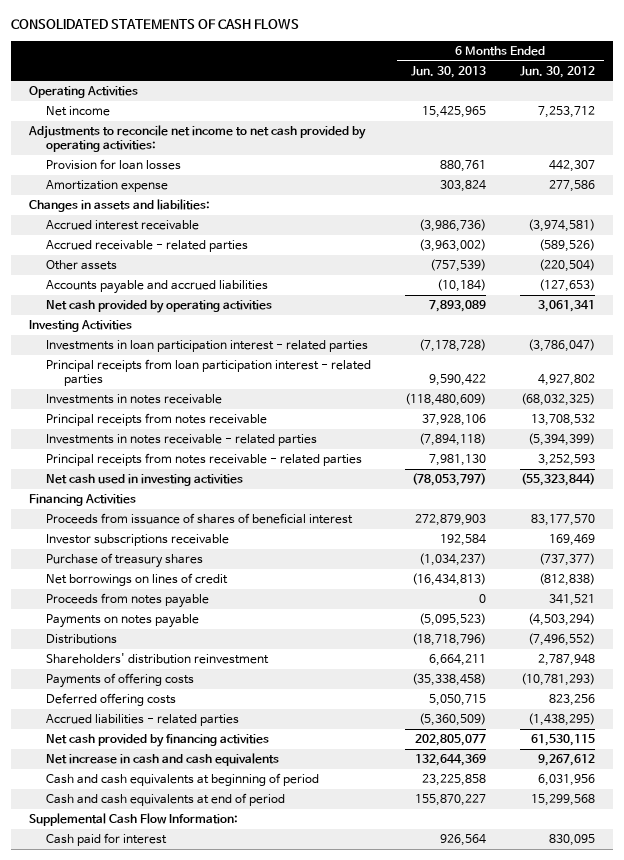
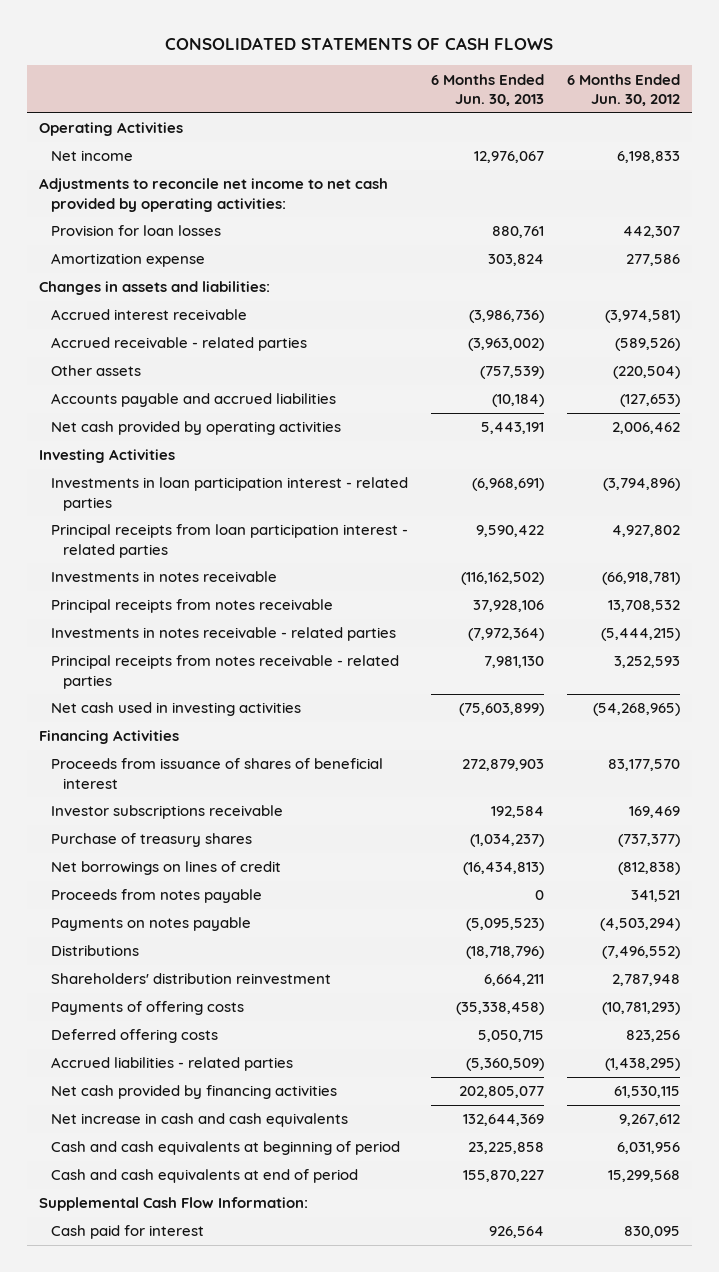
- Net income | 15,425,965 | 7,253,712
+ Net income | 12,976,067 | 6,198,833
- Net cash provided by operating activities | 7,893,089 | 3,061,341
+ Net cash provided by operating activities | 5,443,191 | 2,006,462
- Investments in loan participation interest - related parties | (7,178,728) | (3,786,047)
+ Investments in loan participation interest - related parties | (6,968,691) | (3,794,896)
- Investments in notes receivable | (118,480,609) | (68,032,325)
+ Investments in notes receivable | (116,162,502) | (66,918,781)
- Investments in notes receivable - related parties | (7,894,118) | (5,394,399)
+ Investments in notes receivable - related parties | (7,972,364) | (5,444,215)
- Net cash used in investing activities | (78,053,797) | (55,323,844)
+ Net cash used in investing activities | (75,603,899) | (54,268,965)

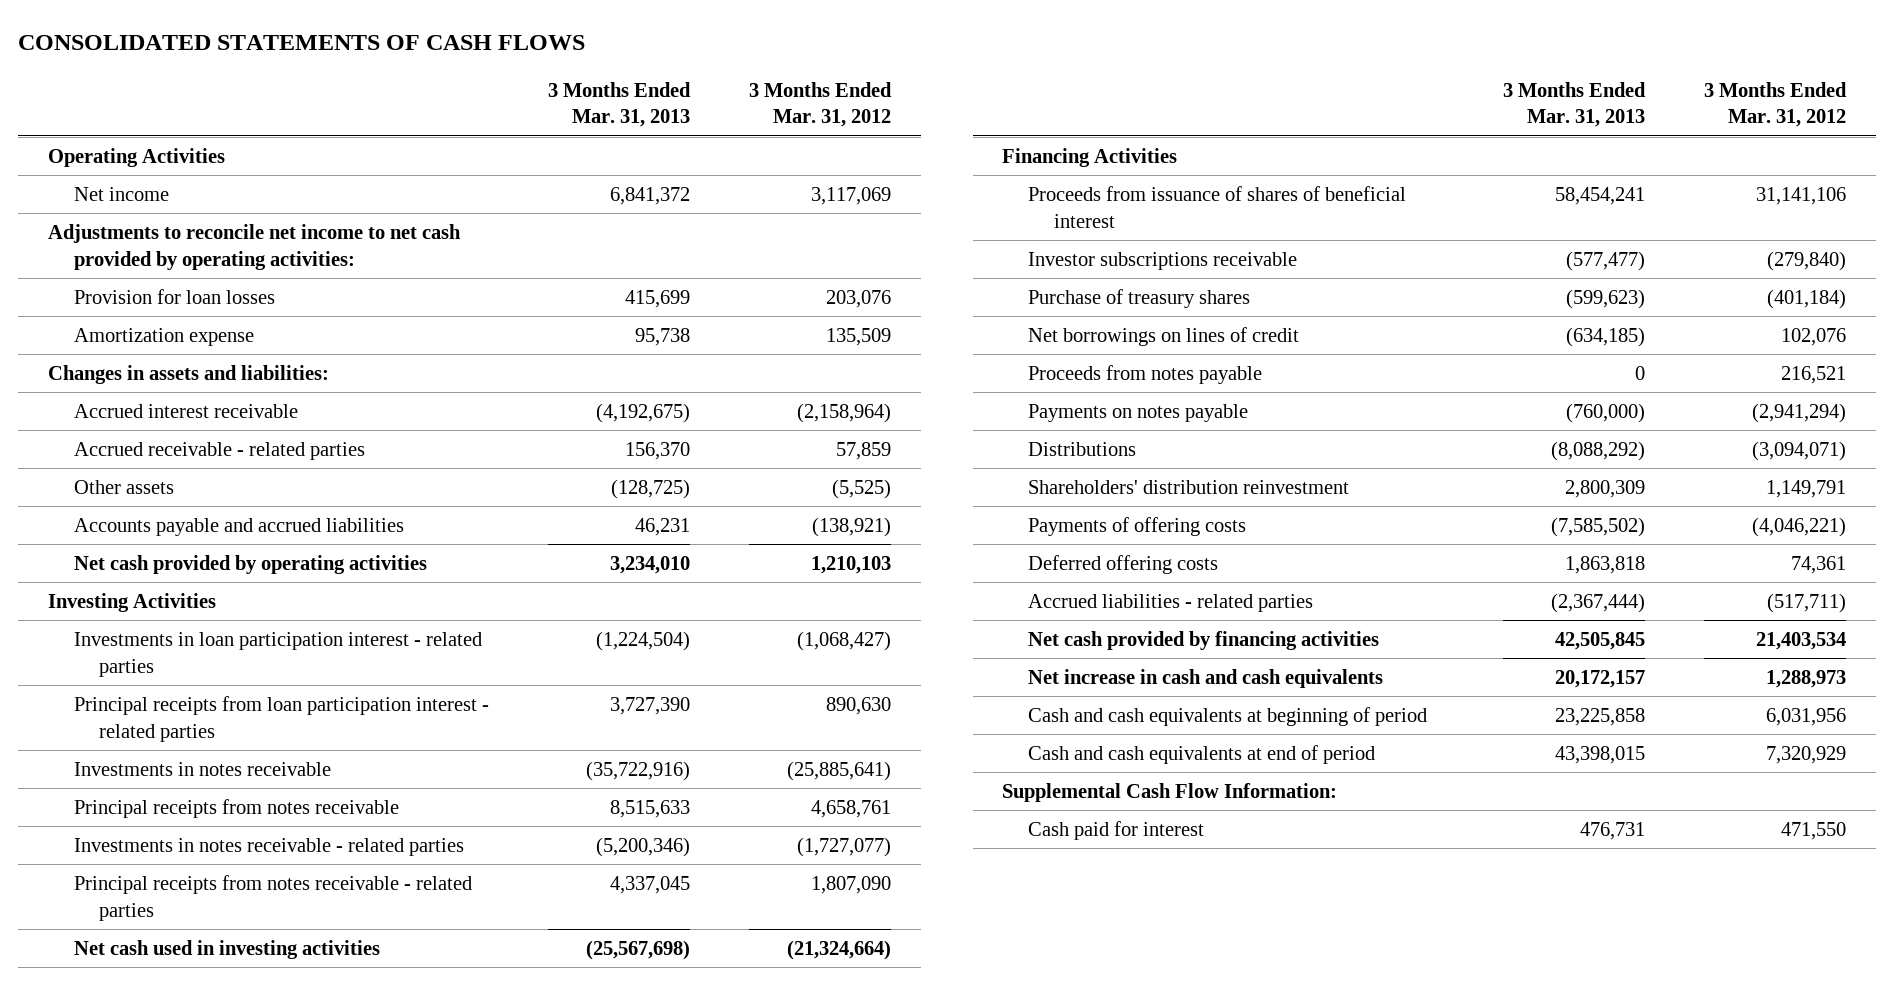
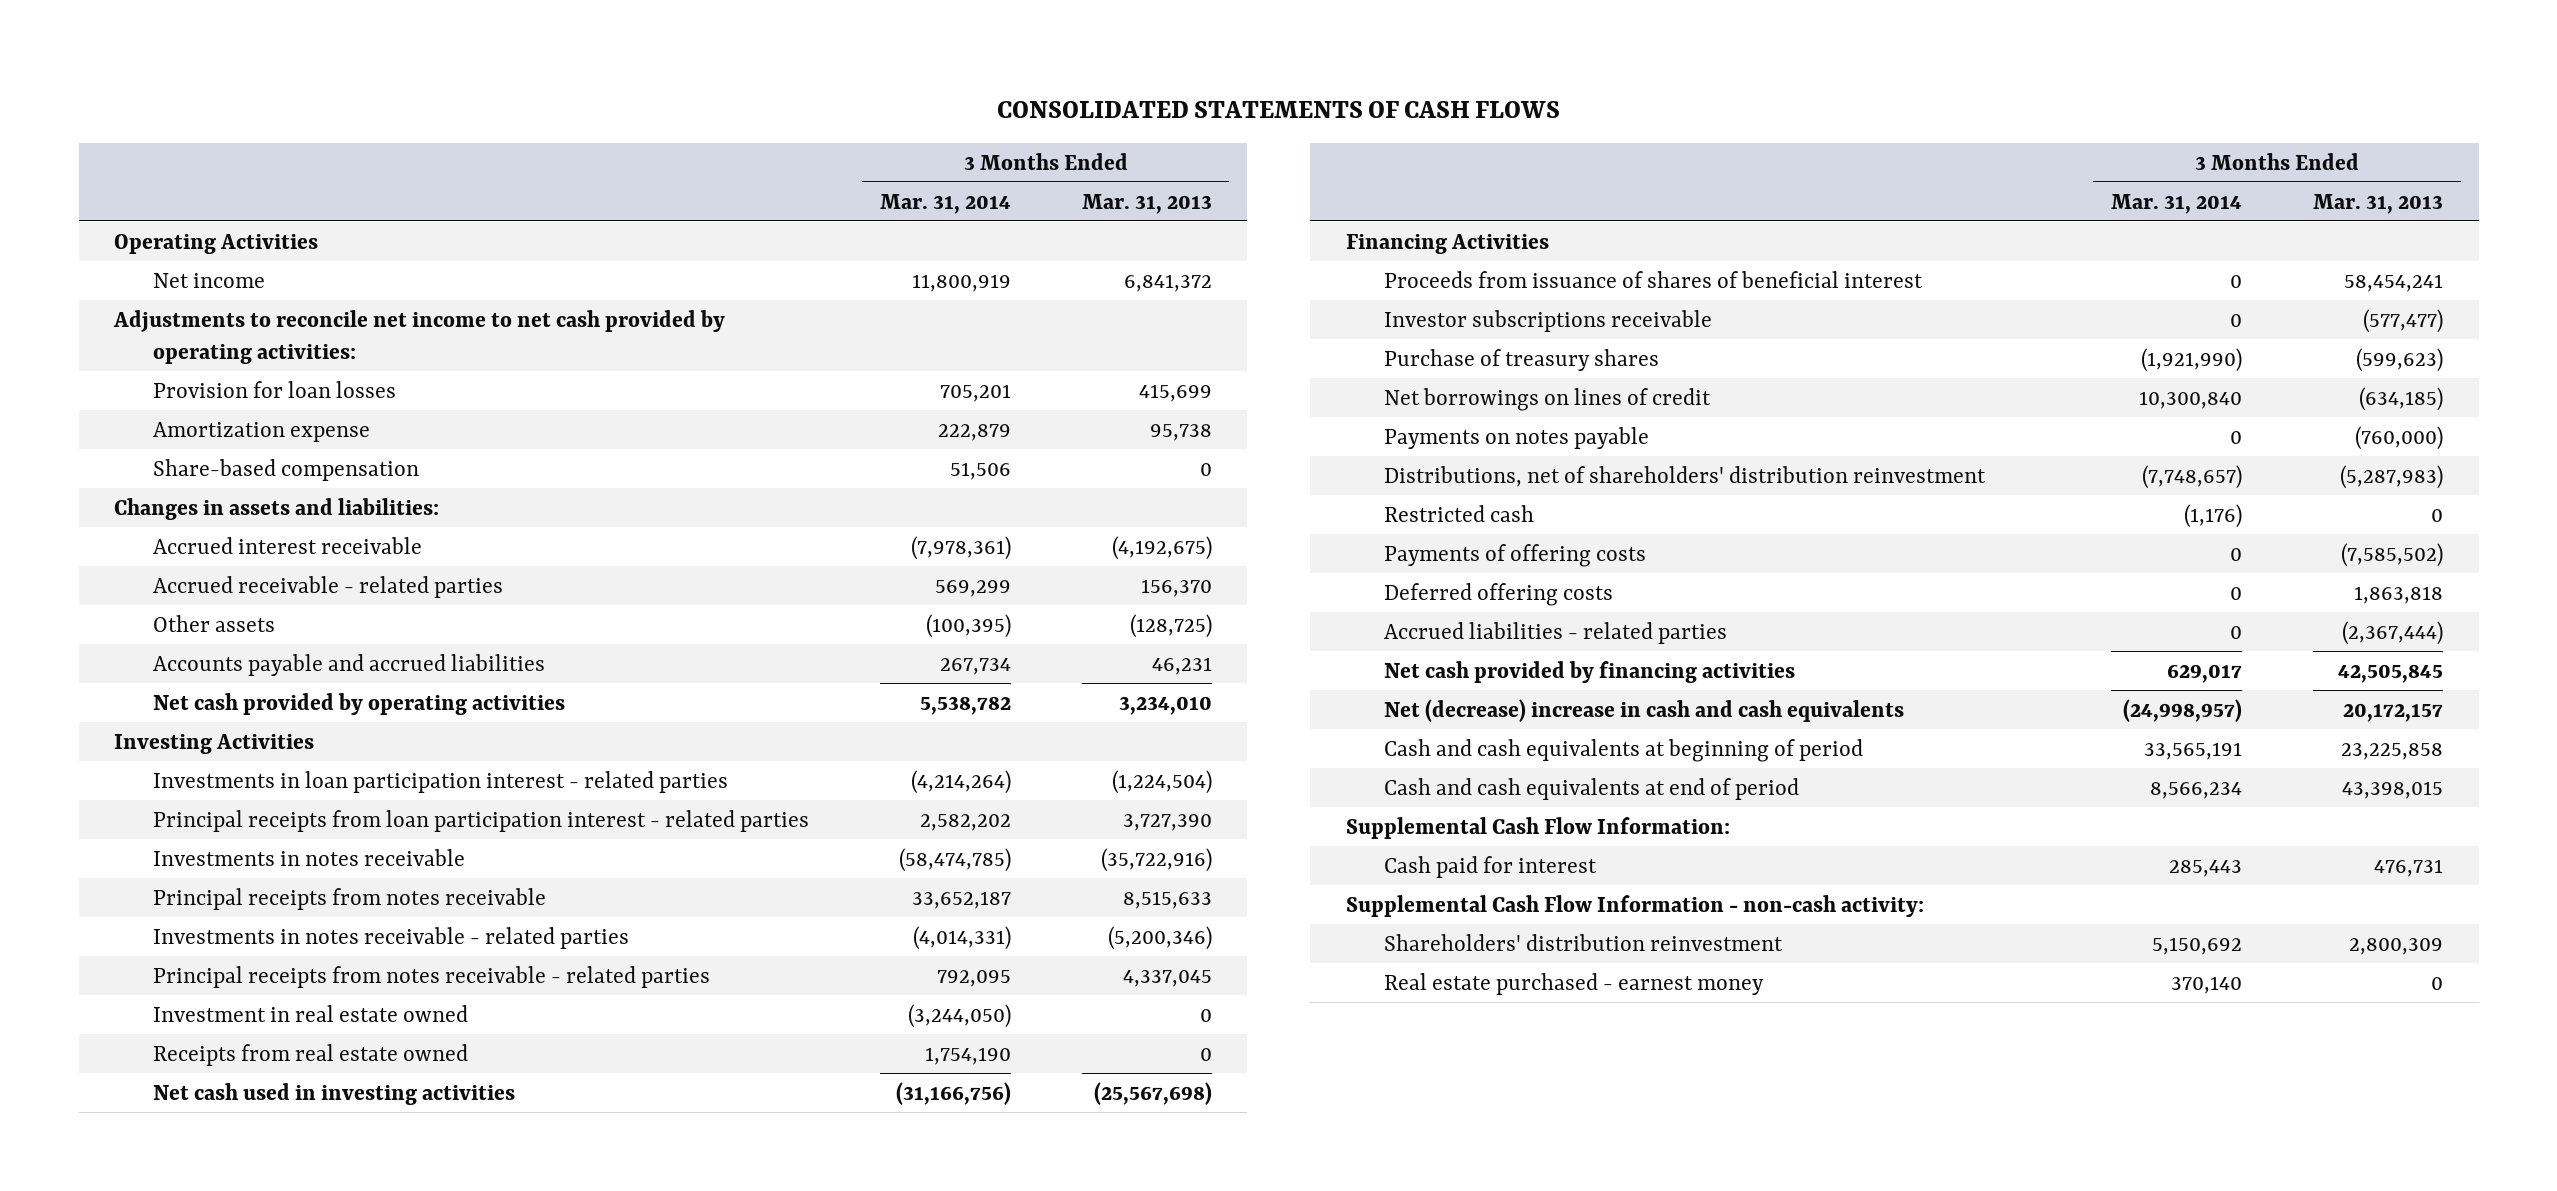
- | 3 Months Ended Mar. 31, 2013 | 3 Months Ended Mar. 31, 2012
+ | 3 Months Ended Mar. 31, 2014 | 3 Months Ended Mar. 31, 2013
+ Share-based compensation | 51,506 | 0
+ Investment in real estate owned | (3,244,050) | 0
+ Receipts from real estate owned | 1,754,190 | 0
- Proceeds from notes payable | 0 | 216,521
- Distributions | (8,088,292) | (3,094,071)
+ Distributions, net of shareholders' distribution reinvestment | (7,748,657) | (5,287,983)
+ Restricted cash | (1,176) | 0
- Net increase in cash and cash equivalents | 20,172,157 | 1,288,973
+ Net (decrease) increase in cash and cash equivalents | (24,998,957) | 20,172,157
+ Supplemental Cash Flow Information - non-cash activity:
moved down: Shareholders' distribution reinvestment | 5,150,692 | 2,800,309
+ Real estate purchased - earnest money | 370,140 | 0

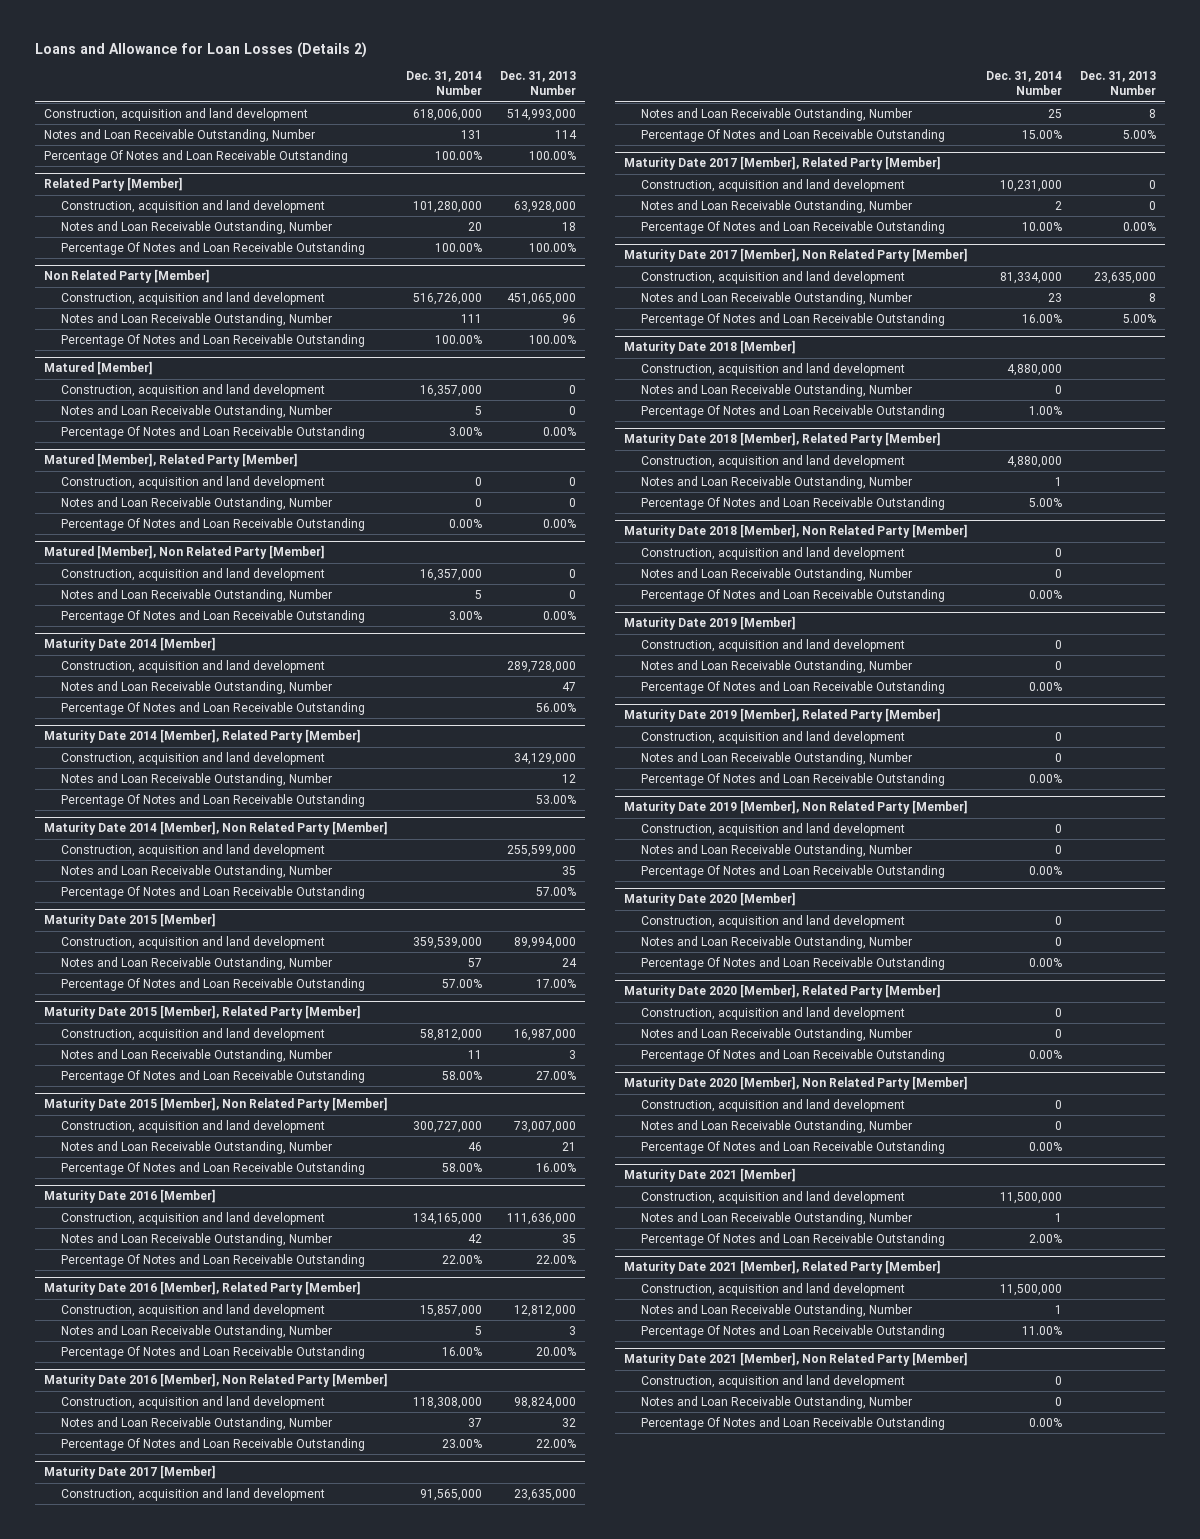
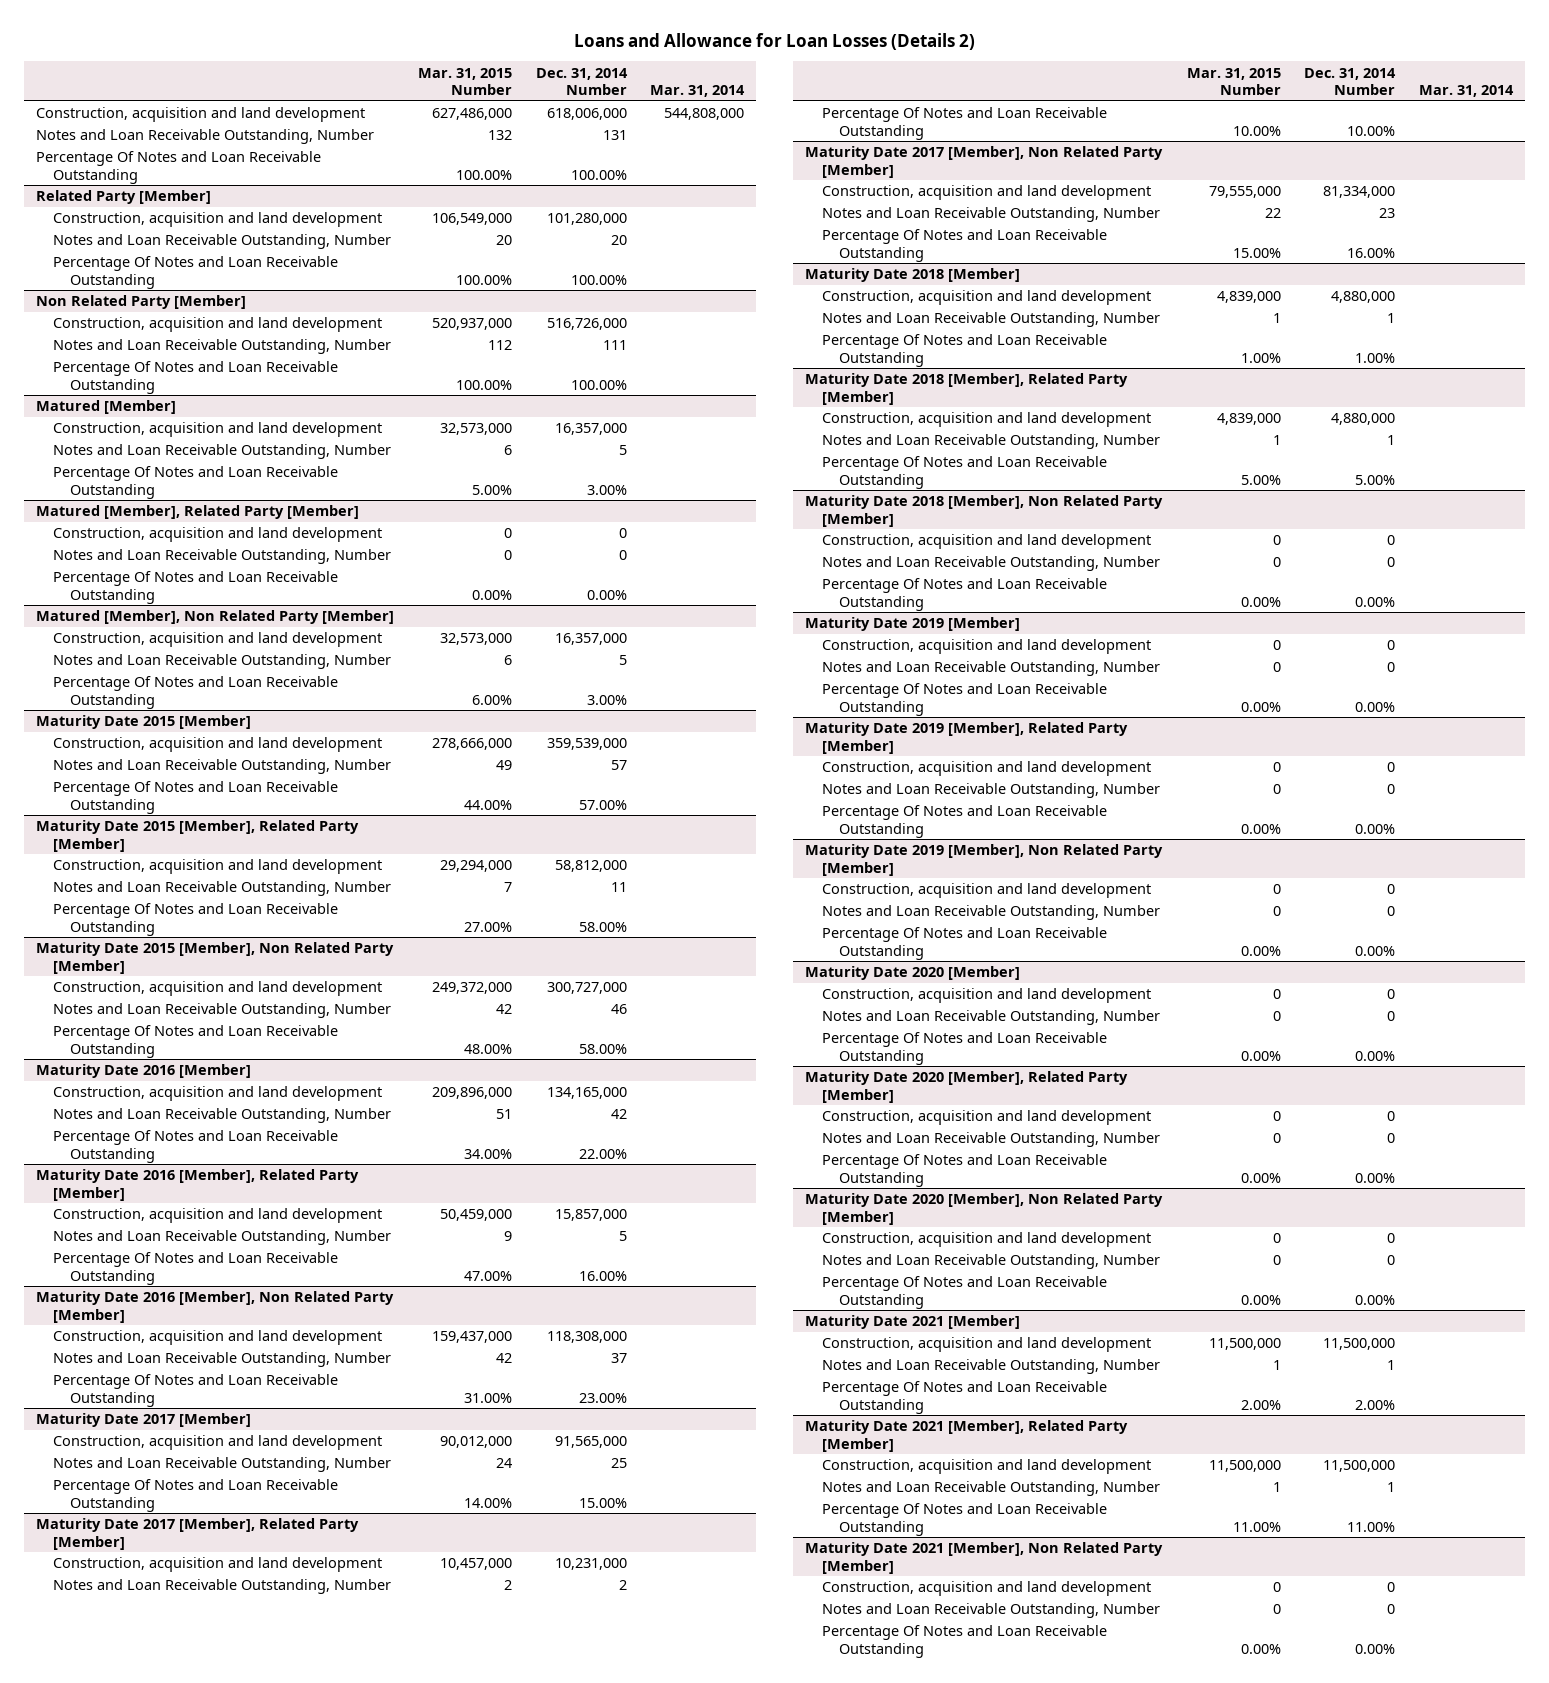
- | Dec. 31, 2014 Number | Dec. 31, 2013 Number
+ | Mar. 31, 2015 Number | Dec. 31, 2014 Number | Mar. 31, 2014
- Maturity Date 2014 [Member]
- Construction, acquisition and land development | | 289,728,000
- Notes and Loan Receivable Outstanding, Number | | 47
- Percentage Of Notes and Loan Receivable Outstanding | | 56.00%
- Maturity Date 2014 [Member], Related Party [Member]
- Construction, acquisition and land development | | 34,129,000
- Notes and Loan Receivable Outstanding, Number | | 12
- Percentage Of Notes and Loan Receivable Outstanding | | 53.00%
- Maturity Date 2014 [Member], Non Related Party [Member]
- Construction, acquisition and land development | | 255,599,000
- Notes and Loan Receivable Outstanding, Number | | 35
- Percentage Of Notes and Loan Receivable Outstanding | | 57.00%
@ Maturity Date 2018 [Member]
- Notes and Loan Receivable Outstanding, Number | 0 |
+ Notes and Loan Receivable Outstanding, Number | 1 | 1 |

